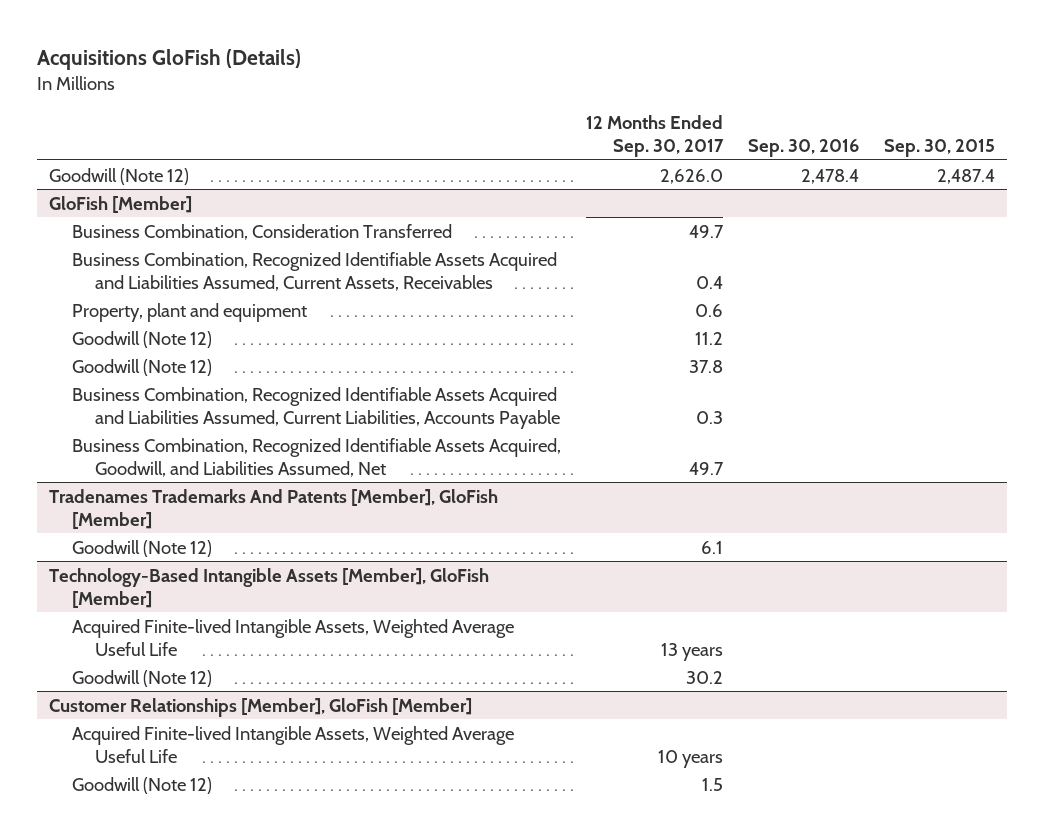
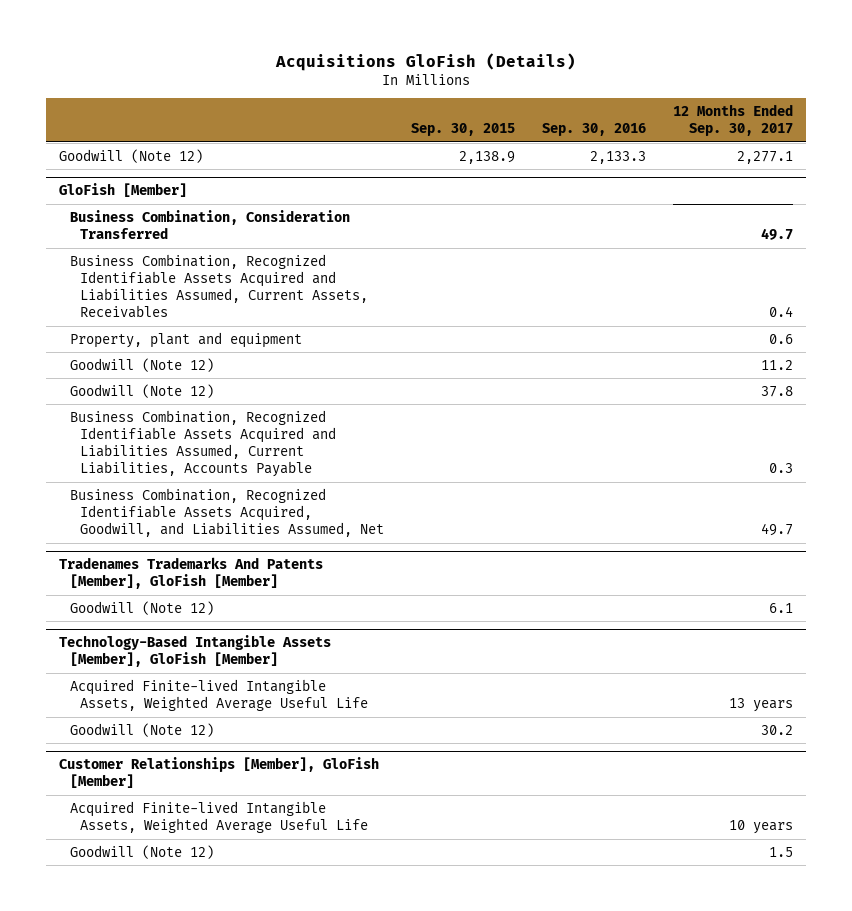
- | 12 Months Ended Sep. 30, 2017 | Sep. 30, 2016 | Sep. 30, 2015
+ | Sep. 30, 2015 | Sep. 30, 2016 | 12 Months Ended Sep. 30, 2017
- Goodwill (Note 12) | 2,626.0 | 2,478.4 | 2,487.4
+ Goodwill (Note 12) | 2,138.9 | 2,133.3 | 2,277.1

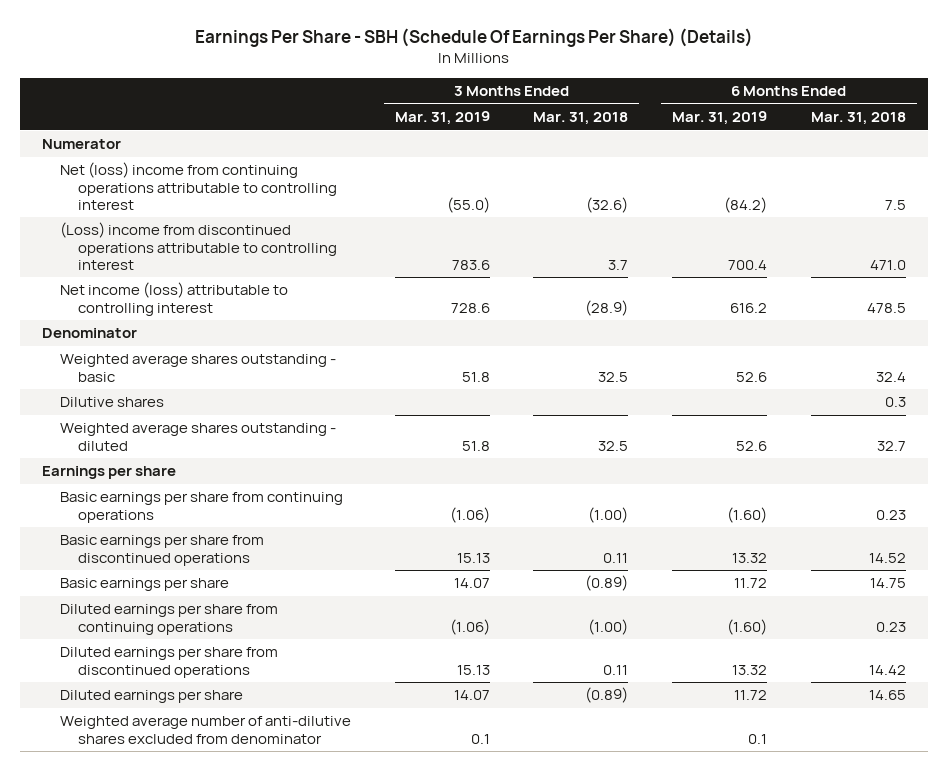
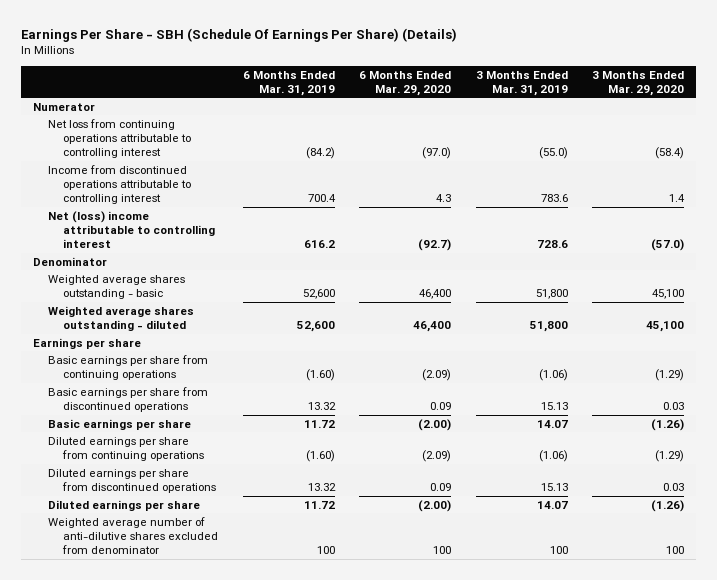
- | 3 Months Ended Mar. 31, 2019 | 3 Months Ended Mar. 31, 2018 | 6 Months Ended Mar. 31, 2019 | 6 Months Ended Mar. 31, 2018
+ | 6 Months Ended Mar. 31, 2019 | 6 Months Ended Mar. 29, 2020 | 3 Months Ended Mar. 31, 2019 | 3 Months Ended Mar. 29, 2020
- Net (loss) income from continuing operations attributable to controlling interest | (55.0) | (32.6) | (84.2) | 7.5
- (Loss) income from discontinued operations attributable to controlling interest | 783.6 | 3.7 | 700.4 | 471.0
- Net income (loss) attributable to controlling interest | 728.6 | (28.9) | 616.2 | 478.5
+ Net loss from continuing operations attributable to controlling interest | (84.2) | (97.0) | (55.0) | (58.4)
+ Income from discontinued operations attributable to controlling interest | 700.4 | 4.3 | 783.6 | 1.4
+ Net (loss) income attributable to controlling interest | 616.2 | (92.7) | 728.6 | (57.0)
- Weighted average shares outstanding - basic | 51.8 | 32.5 | 52.6 | 32.4
- Dilutive shares | | | | 0.3
- Weighted average shares outstanding - diluted | 51.8 | 32.5 | 52.6 | 32.7
+ Weighted average shares outstanding - basic | 52,600 | 46,400 | 51,800 | 45,100
+ Weighted average shares outstanding - diluted | 52,600 | 46,400 | 51,800 | 45,100
- Weighted average number of anti-dilutive shares excluded from denominator | 0.1 | | 0.1 |
+ Weighted average number of anti-dilutive shares excluded from denominator | 100 | 100 | 100 | 100

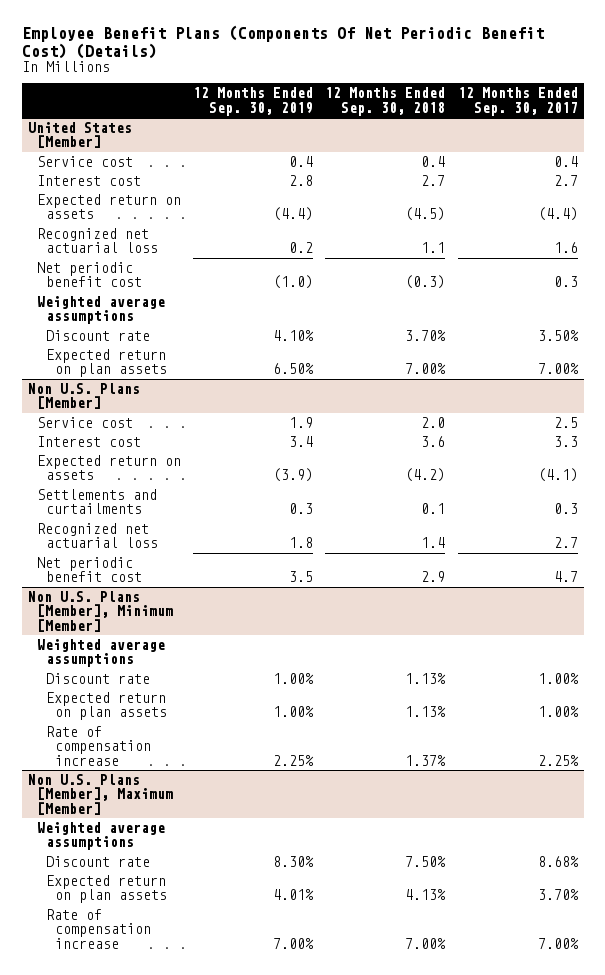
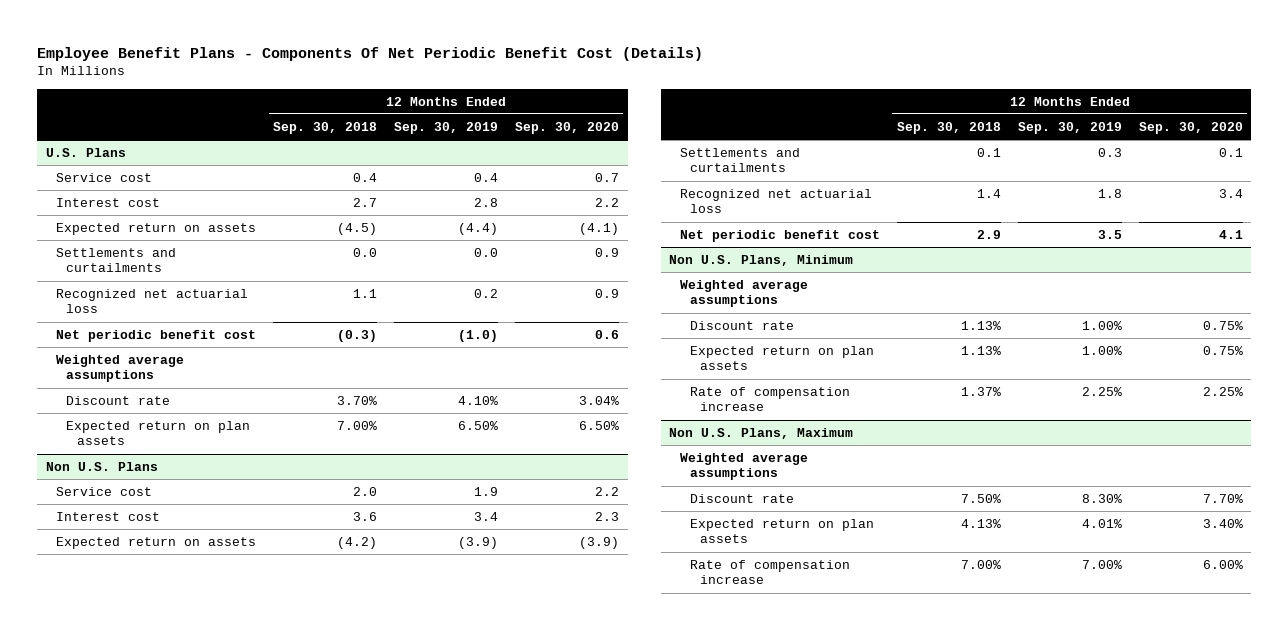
- Employee Benefit Plans (Components Of Net Periodic Benefit Cost) (Details)
+ Employee Benefit Plans - Components Of Net Periodic Benefit Cost (Details)
- | 12 Months Ended Sep. 30, 2019 | 12 Months Ended Sep. 30, 2018 | 12 Months Ended Sep. 30, 2017
+ | 12 Months Ended Sep. 30, 2018 | 12 Months Ended Sep. 30, 2019 | 12 Months Ended Sep. 30, 2020
- United States [Member]
+ U.S. Plans
+ Settlements and curtailments | 0.0 | 0.0 | 0.9
- Non U.S. Plans [Member]
+ Non U.S. Plans
- Non U.S. Plans [Member], Minimum [Member]
+ Non U.S. Plans, Minimum
- Non U.S. Plans [Member], Maximum [Member]
+ Non U.S. Plans, Maximum

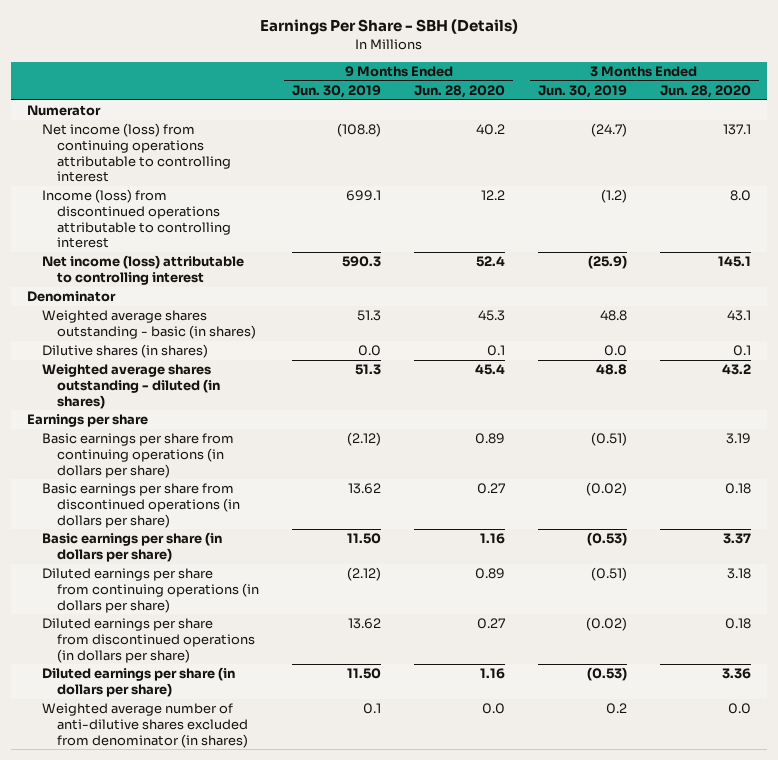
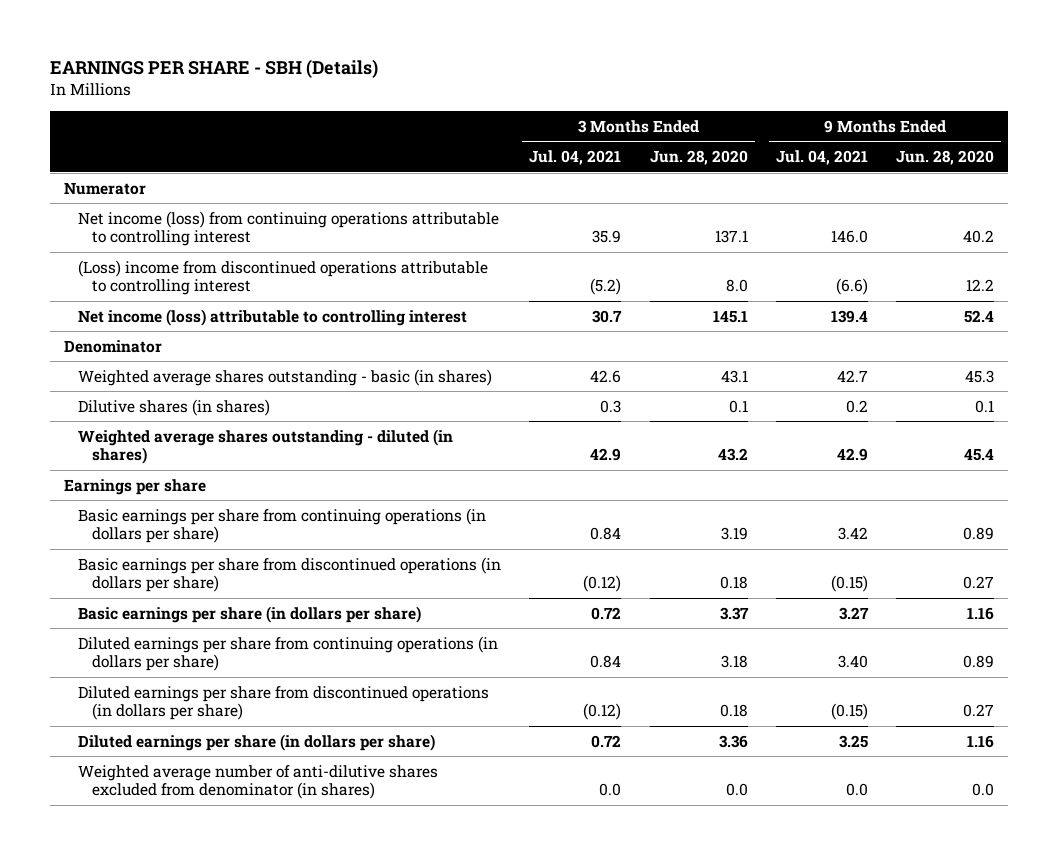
- Earnings Per Share - SBH (Details)
+ EARNINGS PER SHARE - SBH (Details)
- | 9 Months Ended Jun. 30, 2019 | 9 Months Ended Jun. 28, 2020 | 3 Months Ended Jun. 30, 2019 | 3 Months Ended Jun. 28, 2020
+ | 3 Months Ended Jul. 04, 2021 | 3 Months Ended Jun. 28, 2020 | 9 Months Ended Jul. 04, 2021 | 9 Months Ended Jun. 28, 2020
- Income (loss) from discontinued operations attributable to controlling interest | 699.1 | 12.2 | (1.2) | 8.0
+ (Loss) income from discontinued operations attributable to controlling interest | (5.2) | 8.0 | (6.6) | 12.2

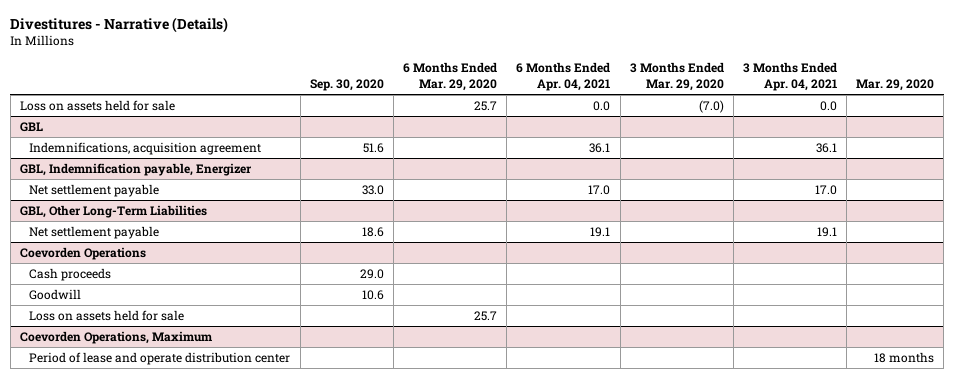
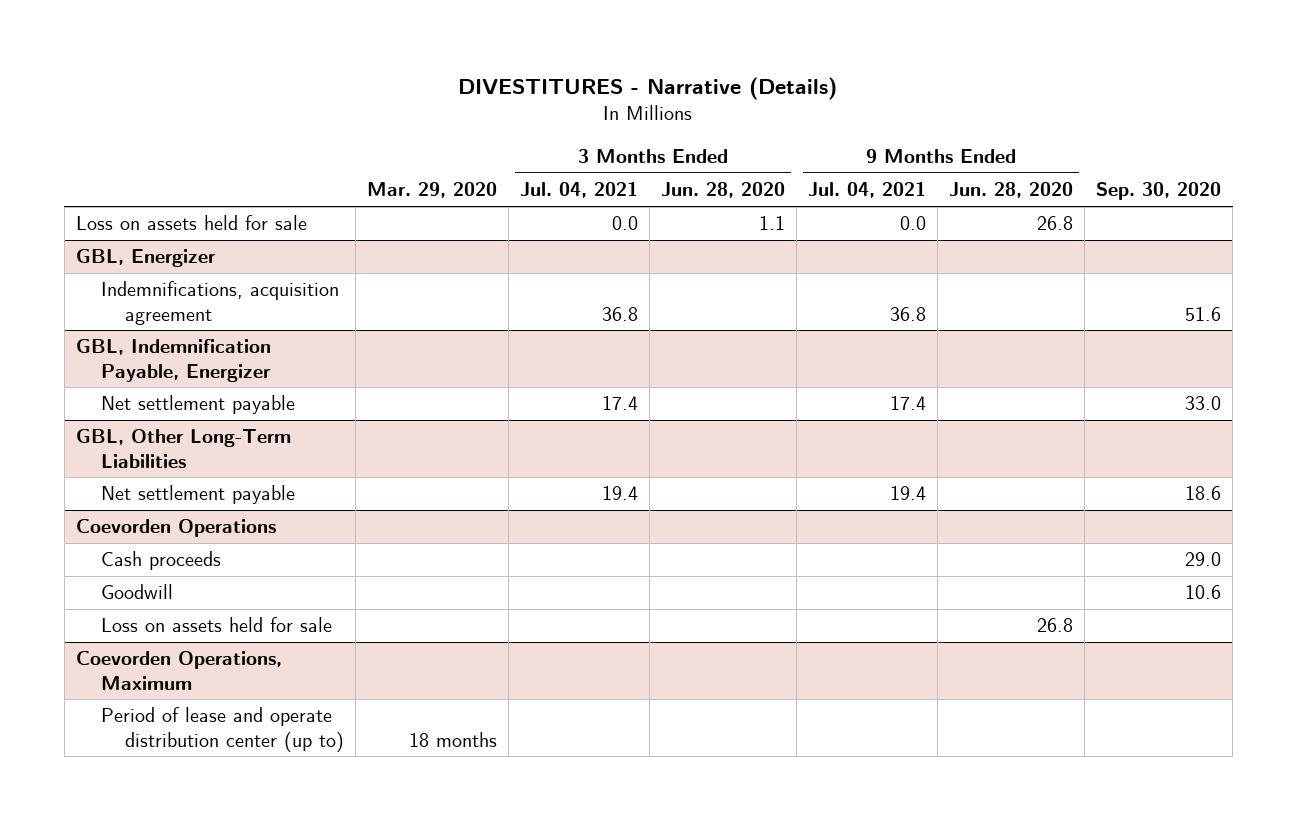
- Divestitures - Narrative (Details)
+ DIVESTITURES - Narrative (Details)
- | Sep. 30, 2020 | 6 Months Ended Mar. 29, 2020 | 6 Months Ended Apr. 04, 2021 | 3 Months Ended Mar. 29, 2020 | 3 Months Ended Apr. 04, 2021 | Mar. 29, 2020
+ | Mar. 29, 2020 | 3 Months Ended Jul. 04, 2021 | 3 Months Ended Jun. 28, 2020 | 9 Months Ended Jul. 04, 2021 | 9 Months Ended Jun. 28, 2020 | Sep. 30, 2020
- GBL
+ GBL, Energizer
- GBL, Indemnification payable, Energizer
+ GBL, Indemnification Payable, Energizer
@ Coevorden Operations, Maximum
- Period of lease and operate distribution center | | | | | | 18 months
+ Period of lease and operate distribution center (up to) | 18 months | | | | |

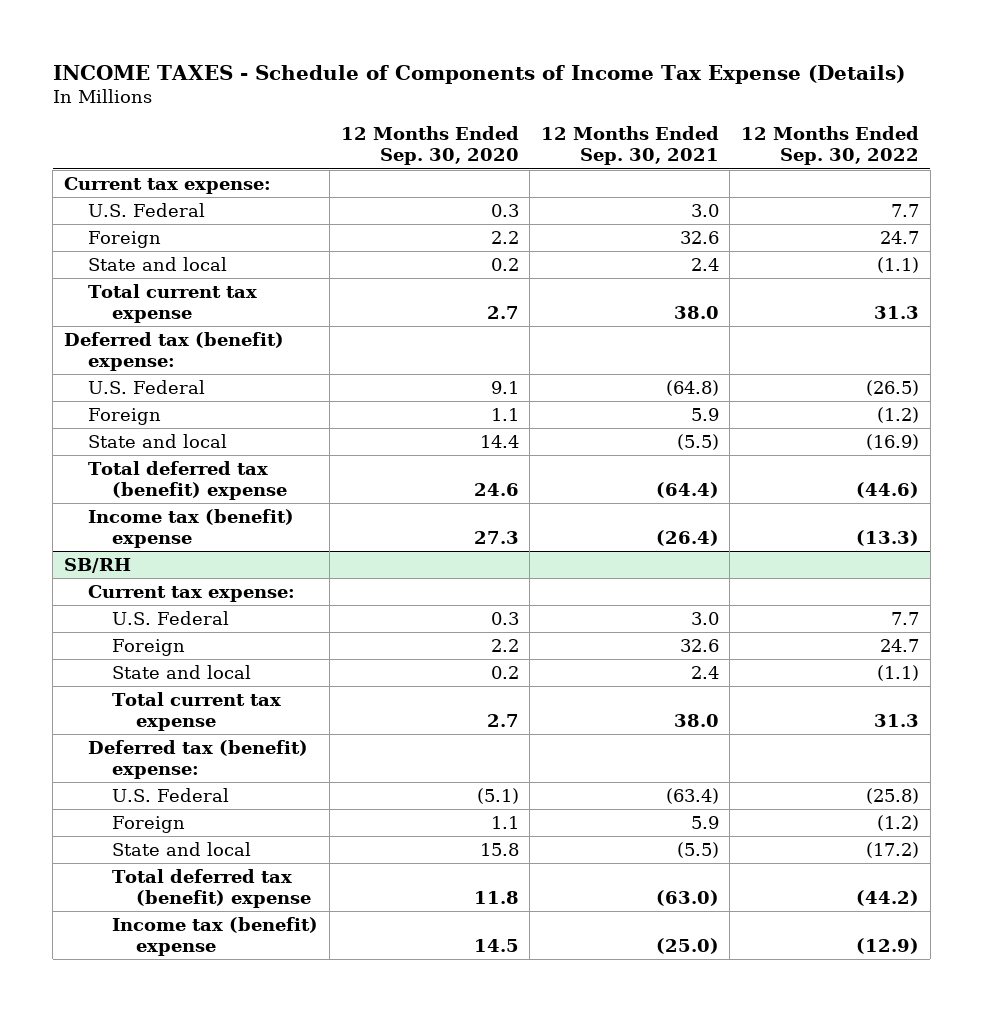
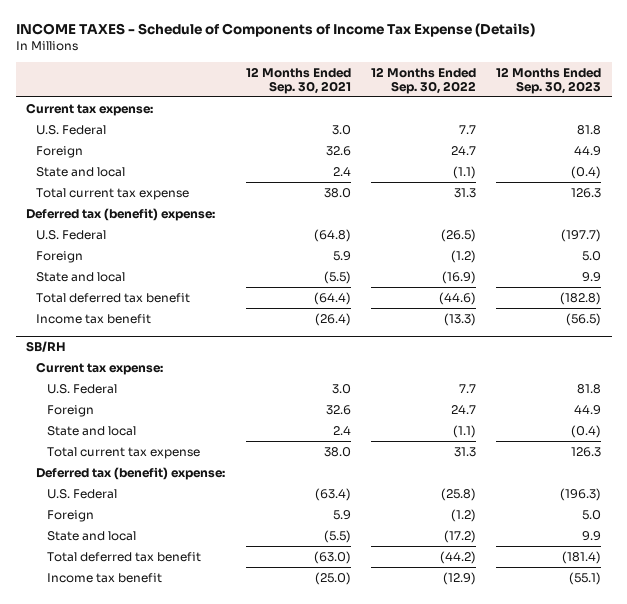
- | 12 Months Ended Sep. 30, 2020 | 12 Months Ended Sep. 30, 2021 | 12 Months Ended Sep. 30, 2022
+ | 12 Months Ended Sep. 30, 2021 | 12 Months Ended Sep. 30, 2022 | 12 Months Ended Sep. 30, 2023
- Total deferred tax (benefit) expense | 24.6 | (64.4) | (44.6)
- Income tax (benefit) expense | 27.3 | (26.4) | (13.3)
+ Total deferred tax benefit | (64.4) | (44.6) | (182.8)
+ Income tax benefit | (26.4) | (13.3) | (56.5)
@ SB/RH
- Total deferred tax (benefit) expense | 11.8 | (63.0) | (44.2)
- Income tax (benefit) expense | 14.5 | (25.0) | (12.9)
+ Total deferred tax benefit | (63.0) | (44.2) | (181.4)
+ Income tax benefit | (25.0) | (12.9) | (55.1)

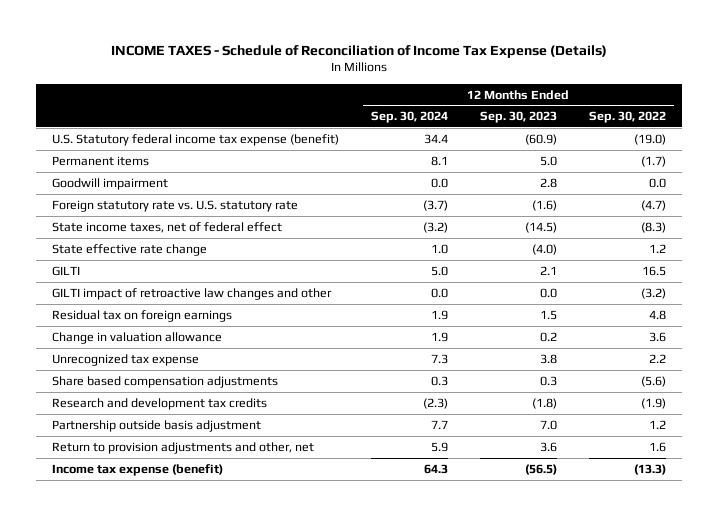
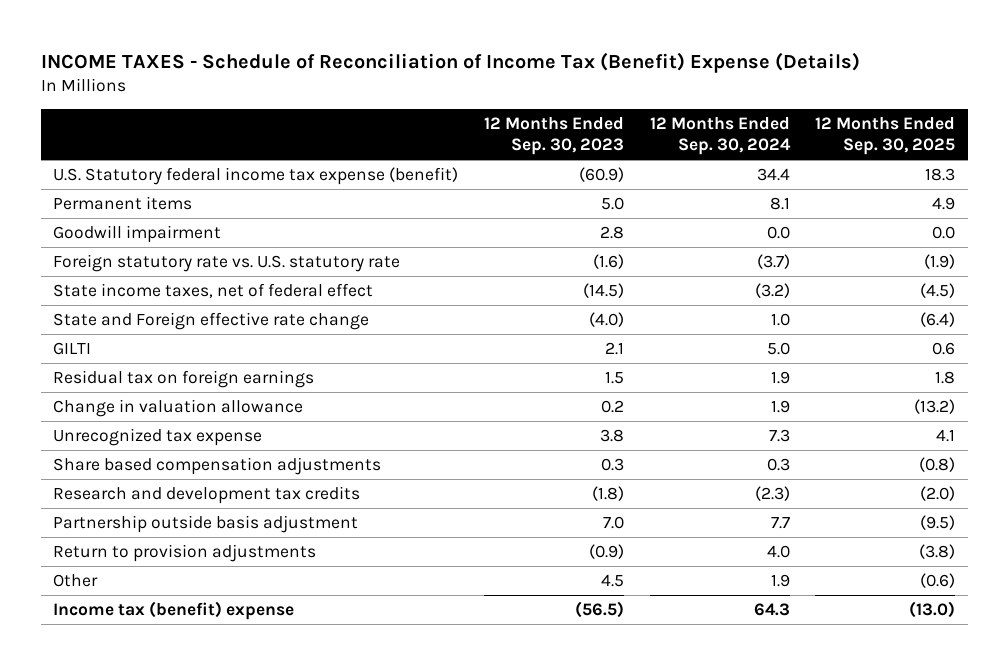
- INCOME TAXES - Schedule of Reconciliation of Income Tax Expense (Details)
+ INCOME TAXES - Schedule of Reconciliation of Income Tax (Benefit) Expense (Details)
- | 12 Months Ended Sep. 30, 2024 | 12 Months Ended Sep. 30, 2023 | 12 Months Ended Sep. 30, 2022
+ | 12 Months Ended Sep. 30, 2023 | 12 Months Ended Sep. 30, 2024 | 12 Months Ended Sep. 30, 2025
- State effective rate change | 1.0 | (4.0) | 1.2
+ State and Foreign effective rate change | (4.0) | 1.0 | (6.4)
- GILTI impact of retroactive law changes and other | 0.0 | 0.0 | (3.2)
- Return to provision adjustments and other, net | 5.9 | 3.6 | 1.6
- Income tax expense (benefit) | 64.3 | (56.5) | (13.3)
+ Return to provision adjustments | (0.9) | 4.0 | (3.8)
+ Other | 4.5 | 1.9 | (0.6)
+ Income tax (benefit) expense | (56.5) | 64.3 | (13.0)

